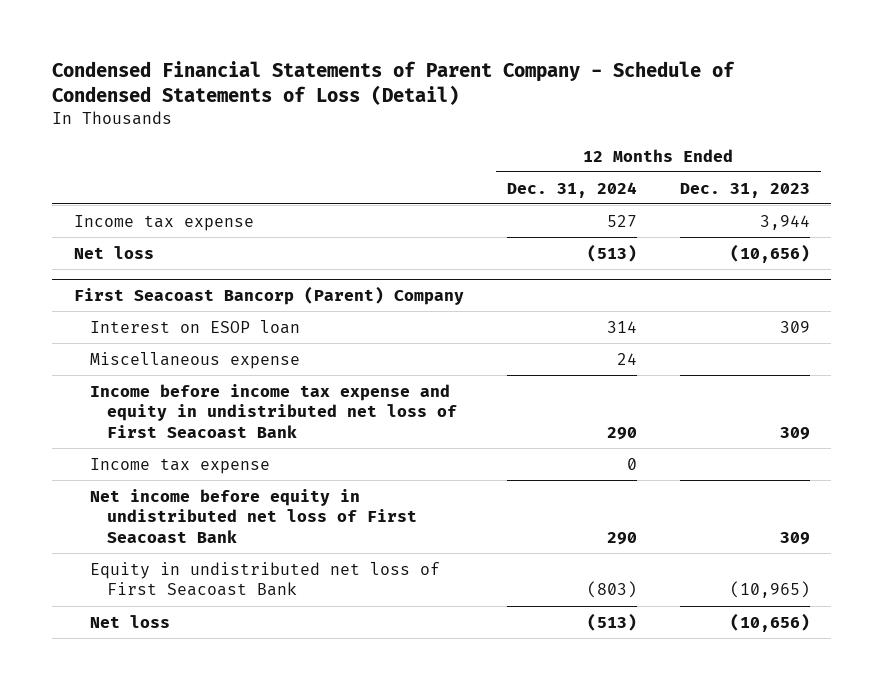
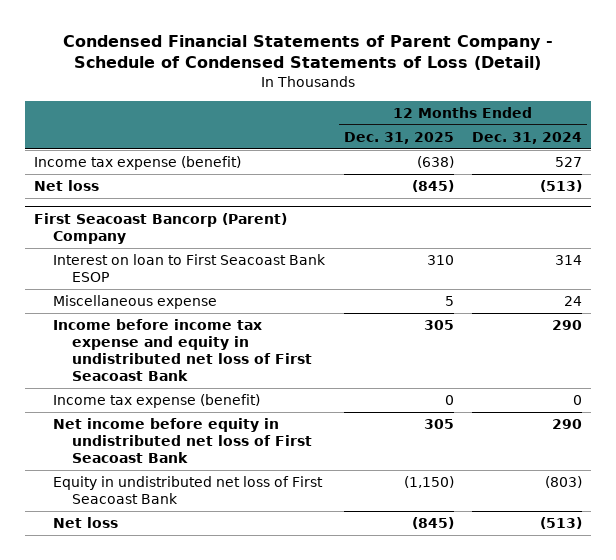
- | 12 Months Ended Dec. 31, 2024 | 12 Months Ended Dec. 31, 2023
+ | 12 Months Ended Dec. 31, 2025 | 12 Months Ended Dec. 31, 2024
- Income tax expense | 527 | 3,944
+ Income tax expense (benefit) | (638) | 527
@ First Seacoast Bancorp (Parent) Company
- Interest on ESOP loan | 314 | 309
+ Interest on loan to First Seacoast Bank ESOP | 310 | 314
- Income tax expense | 0 |
+ Income tax expense (benefit) | 0 | 0

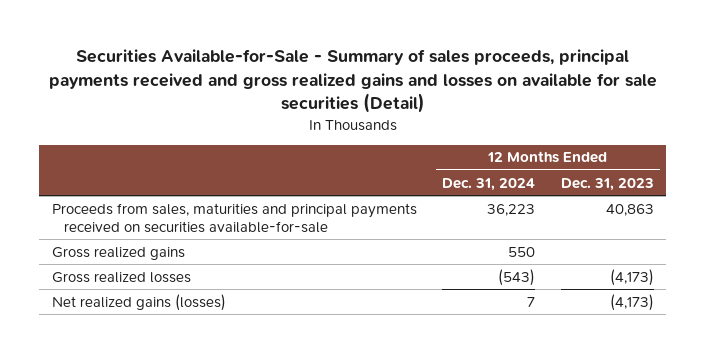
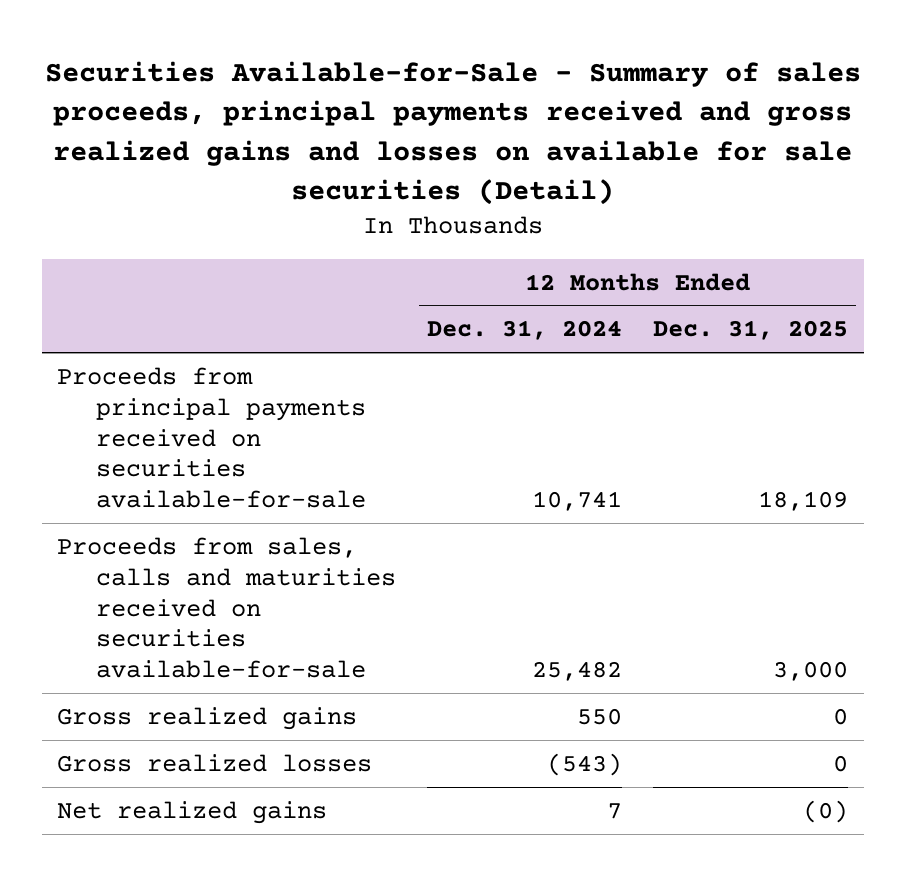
- | 12 Months Ended Dec. 31, 2024 | 12 Months Ended Dec. 31, 2023
+ | 12 Months Ended Dec. 31, 2024 | 12 Months Ended Dec. 31, 2025
- Proceeds from sales, maturities and principal payments received on securities available-for-sale | 36,223 | 40,863
+ Proceeds from principal payments received on securities available-for-sale | 10,741 | 18,109
+ Proceeds from sales, calls and maturities received on securities available-for-sale | 25,482 | 3,000
- Net realized gains (losses) | 7 | (4,173)
+ Net realized gains | 7 | (0)

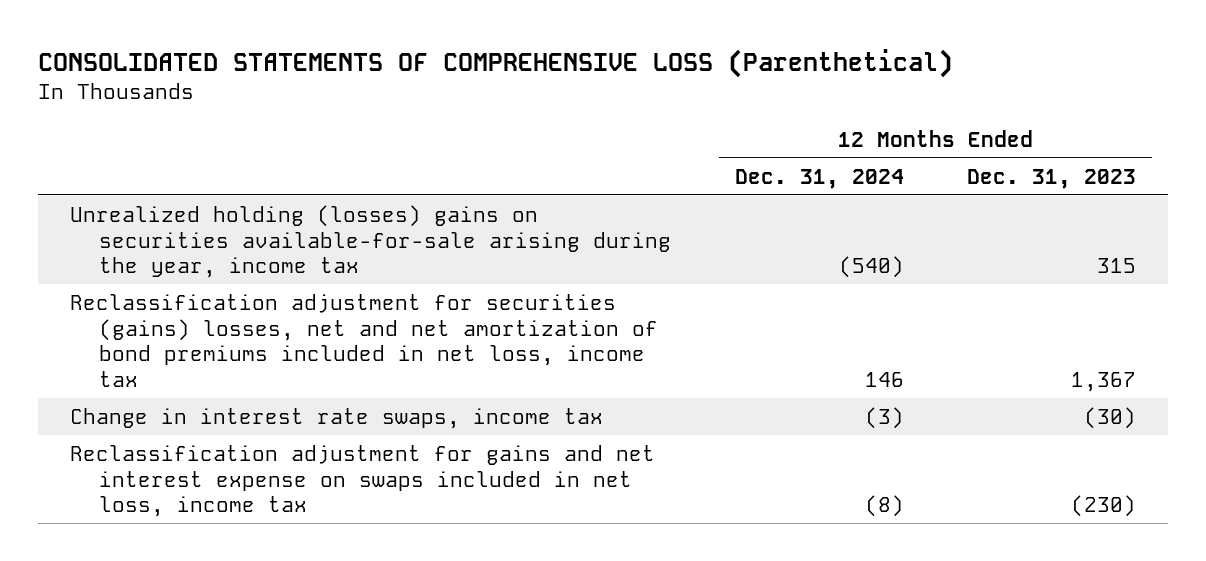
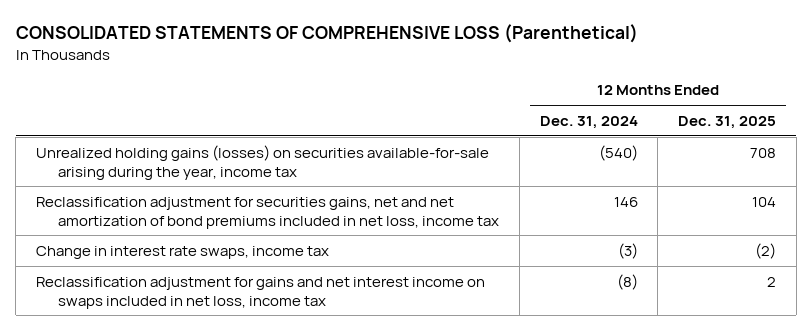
- | 12 Months Ended Dec. 31, 2024 | 12 Months Ended Dec. 31, 2023
+ | 12 Months Ended Dec. 31, 2024 | 12 Months Ended Dec. 31, 2025
- Unrealized holding (losses) gains on securities available-for-sale arising during the year, income tax | (540) | 315
- Reclassification adjustment for securities (gains) losses, net and net amortization of bond premiums included in net loss, income tax | 146 | 1,367
+ Unrealized holding gains (losses) on securities available-for-sale arising during the year, income tax | (540) | 708
+ Reclassification adjustment for securities gains, net and net amortization of bond premiums included in net loss, income tax | 146 | 104
- Reclassification adjustment for gains and net interest expense on swaps included in net loss, income tax | (8) | (230)
+ Reclassification adjustment for gains and net interest income on swaps included in net loss, income tax | (8) | 2

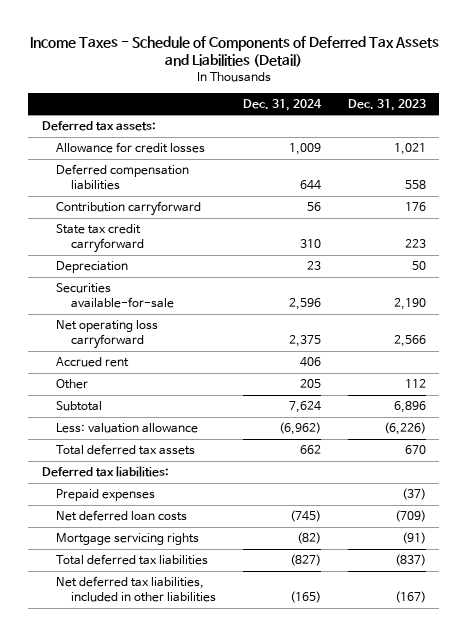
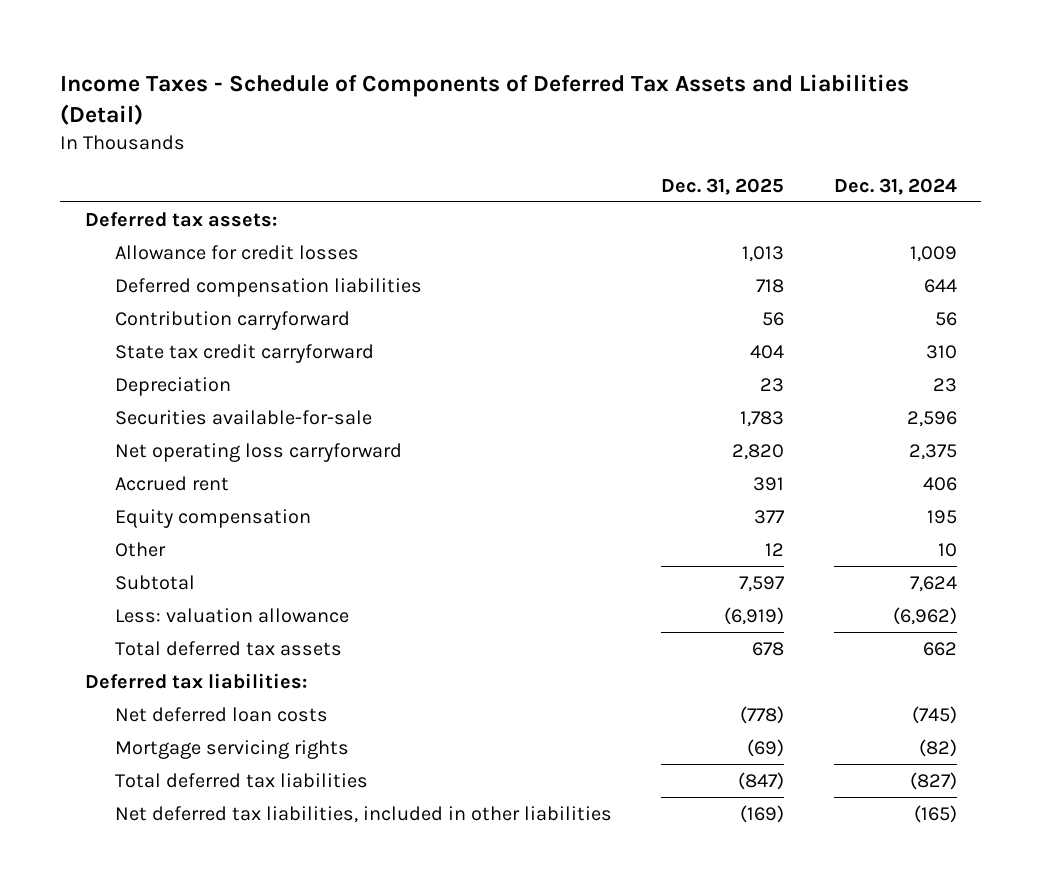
- | Dec. 31, 2024 | Dec. 31, 2023
+ | Dec. 31, 2025 | Dec. 31, 2024
- Other | 205 | 112
+ Equity compensation | 377 | 195
+ Other | 12 | 10
- Prepaid expenses | | (37)

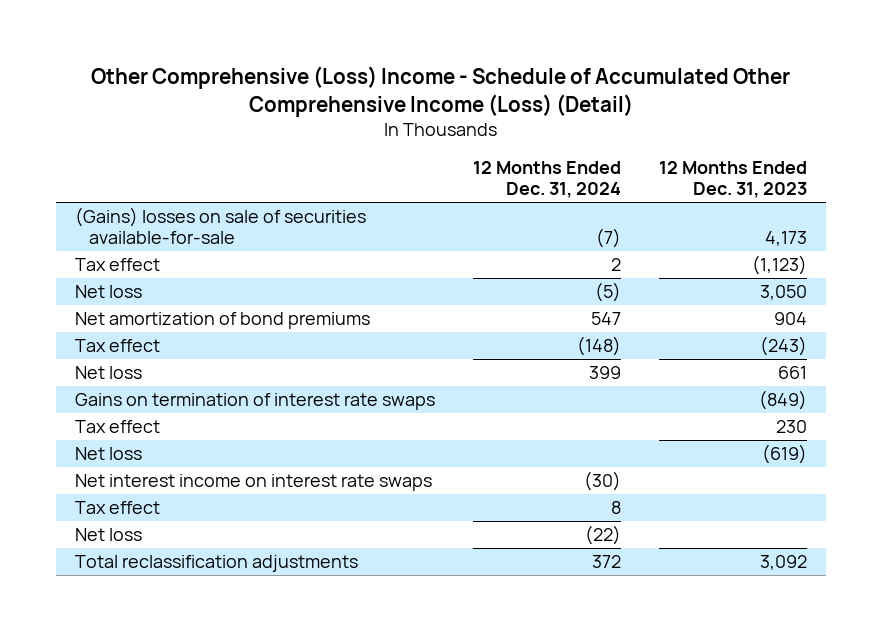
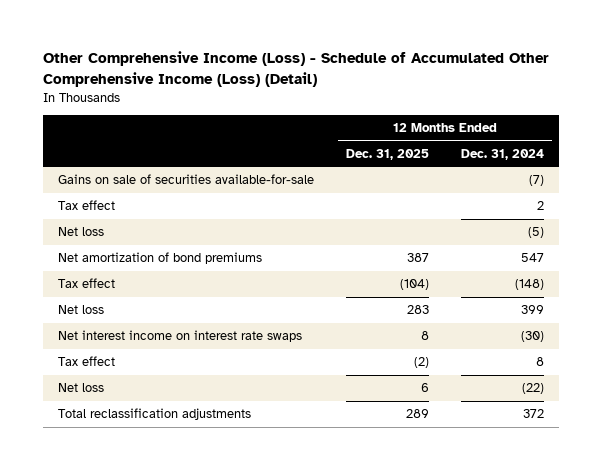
- Other Comprehensive (Loss) Income - Schedule of Accumulated Other Comprehensive Income (Loss) (Detail)
+ Other Comprehensive Income (Loss) - Schedule of Accumulated Other Comprehensive Income (Loss) (Detail)
- | 12 Months Ended Dec. 31, 2024 | 12 Months Ended Dec. 31, 2023
+ | 12 Months Ended Dec. 31, 2025 | 12 Months Ended Dec. 31, 2024
- (Gains) losses on sale of securities available-for-sale | (7) | 4,173
+ Gains on sale of securities available-for-sale | | (7)
- Gains on termination of interest rate swaps | | (849)
- Tax effect | | 230
- Net loss | | (619)

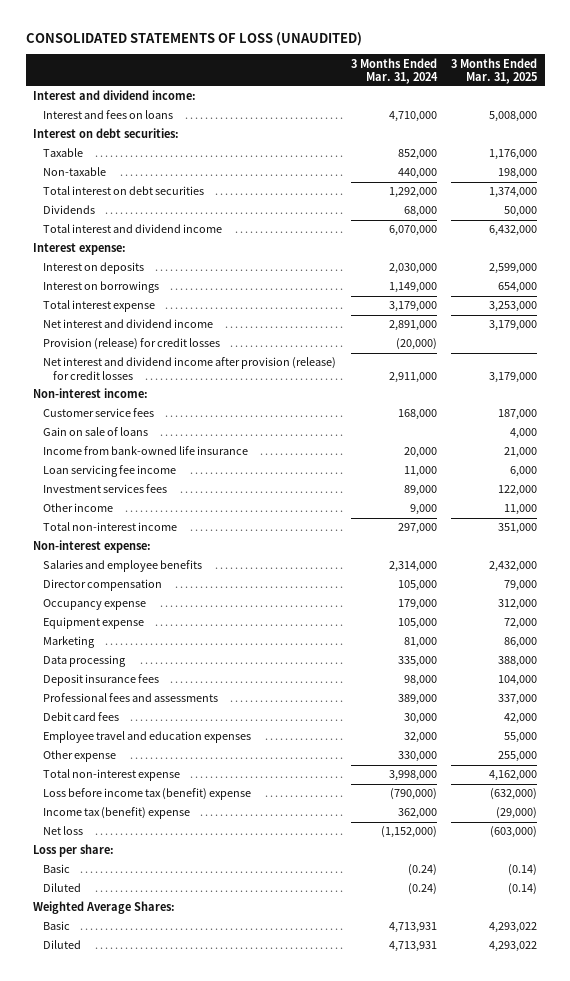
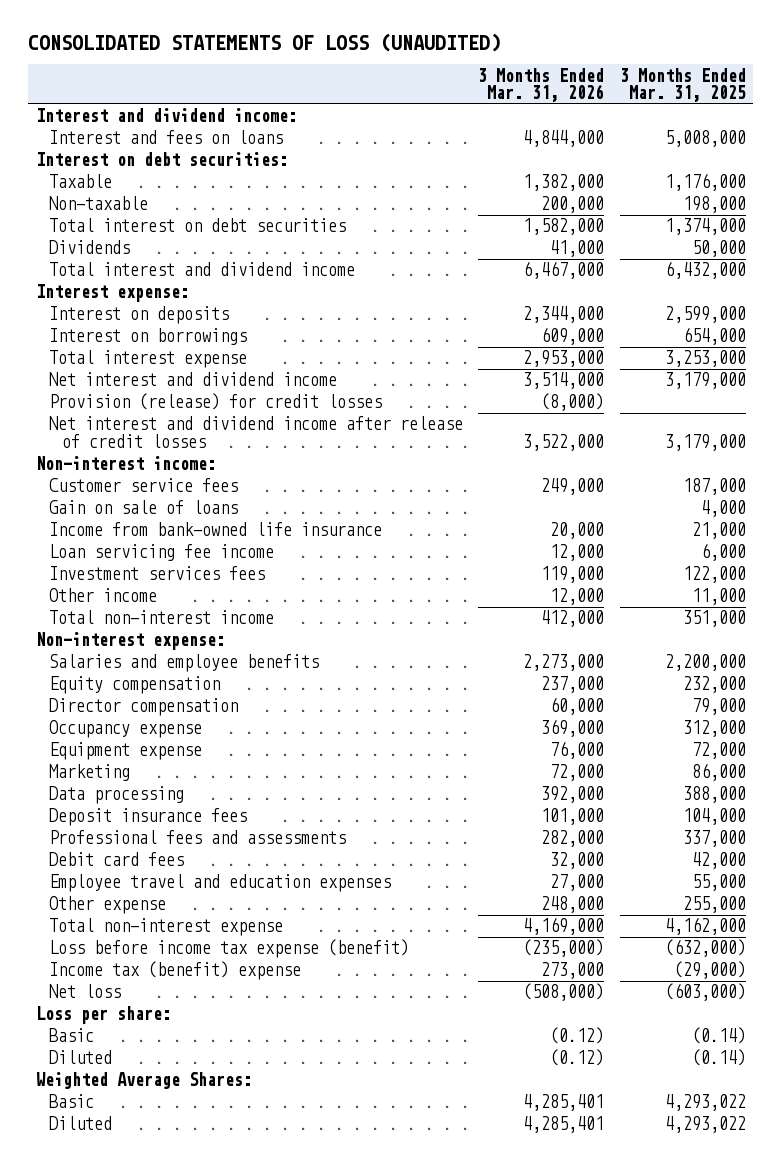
- | 3 Months Ended Mar. 31, 2024 | 3 Months Ended Mar. 31, 2025
+ | 3 Months Ended Mar. 31, 2026 | 3 Months Ended Mar. 31, 2025
- Net interest and dividend income after provision (release) for credit losses | 2,911,000 | 3,179,000
+ Net interest and dividend income after release of credit losses | 3,522,000 | 3,179,000
- Salaries and employee benefits | 2,314,000 | 2,432,000
+ Salaries and employee benefits | 2,273,000 | 2,200,000
+ Equity compensation | 237,000 | 232,000
- Loss before income tax (benefit) expense | (790,000) | (632,000)
+ Loss before income tax expense (benefit) | (235,000) | (632,000)

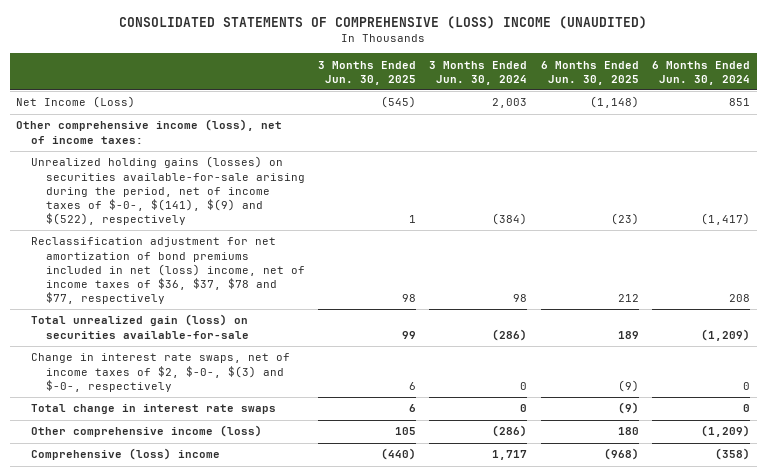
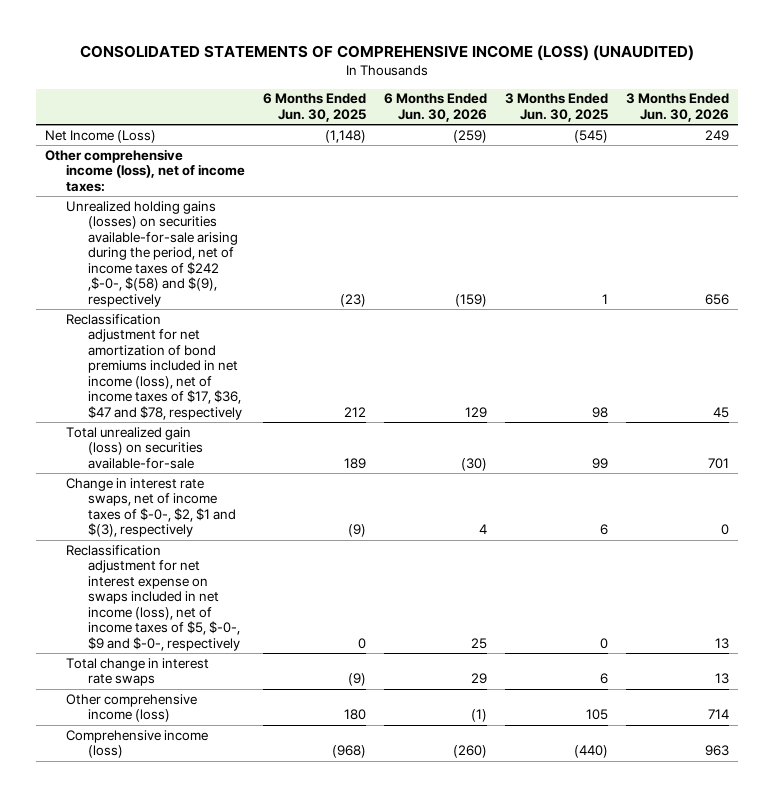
- CONSOLIDATED STATEMENTS OF COMPREHENSIVE (LOSS) INCOME (UNAUDITED)
+ CONSOLIDATED STATEMENTS OF COMPREHENSIVE INCOME (LOSS) (UNAUDITED)
- | 3 Months Ended Jun. 30, 2025 | 3 Months Ended Jun. 30, 2024 | 6 Months Ended Jun. 30, 2025 | 6 Months Ended Jun. 30, 2024
+ | 6 Months Ended Jun. 30, 2025 | 6 Months Ended Jun. 30, 2026 | 3 Months Ended Jun. 30, 2025 | 3 Months Ended Jun. 30, 2026
- Unrealized holding gains (losses) on securities available-for-sale arising during the period, net of income taxes of $-0-, $(141), $(9) and $(522), respectively | 1 | (384) | (23) | (1,417)
- Reclassification adjustment for net amortization of bond premiums included in net (loss) income, net of income taxes of $36, $37, $78 and $77, respectively | 98 | 98 | 212 | 208
+ Unrealized holding gains (losses) on securities available-for-sale arising during the period, net of income taxes of $242 ,$-0-, $(58) and $(9), respectively | (23) | (159) | 1 | 656
+ Reclassification adjustment for net amortization of bond premiums included in net income (loss), net of income taxes of $17, $36, $47 and $78, respectively | 212 | 129 | 98 | 45
- Change in interest rate swaps, net of income taxes of $2, $-0-, $(3) and $-0-, respectively | 6 | 0 | (9) | 0
+ Change in interest rate swaps, net of income taxes of $-0-, $2, $1 and $(3), respectively | (9) | 4 | 6 | 0
+ Reclassification adjustment for net interest expense on swaps included in net income (loss), net of income taxes of $5, $-0-, $9 and $-0-, respectively | 0 | 25 | 0 | 13
- Comprehensive (loss) income | (440) | 1,717 | (968) | (358)
+ Comprehensive income (loss) | (968) | (260) | (440) | 963

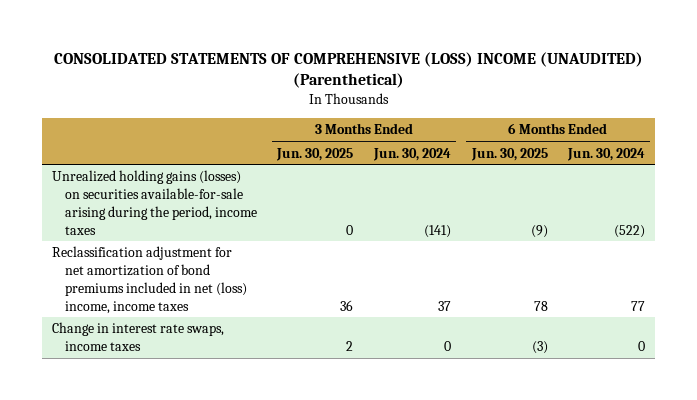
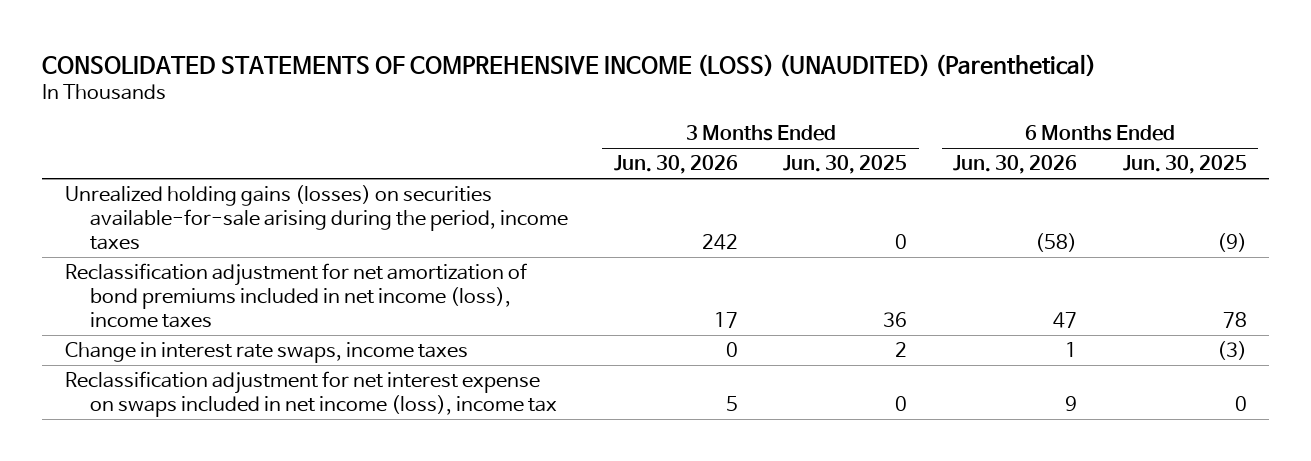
- CONSOLIDATED STATEMENTS OF COMPREHENSIVE (LOSS) INCOME (UNAUDITED) (Parenthetical)
+ CONSOLIDATED STATEMENTS OF COMPREHENSIVE INCOME (LOSS) (UNAUDITED) (Parenthetical)
- | 3 Months Ended Jun. 30, 2025 | 3 Months Ended Jun. 30, 2024 | 6 Months Ended Jun. 30, 2025 | 6 Months Ended Jun. 30, 2024
+ | 3 Months Ended Jun. 30, 2026 | 3 Months Ended Jun. 30, 2025 | 6 Months Ended Jun. 30, 2026 | 6 Months Ended Jun. 30, 2025
- Reclassification adjustment for net amortization of bond premiums included in net (loss) income, income taxes | 36 | 37 | 78 | 77
+ Reclassification adjustment for net amortization of bond premiums included in net income (loss), income taxes | 17 | 36 | 47 | 78
+ Reclassification adjustment for net interest expense on swaps included in net income (loss), income tax | 5 | 0 | 9 | 0

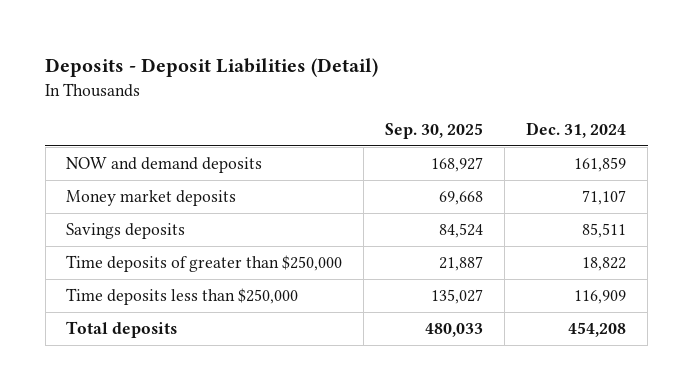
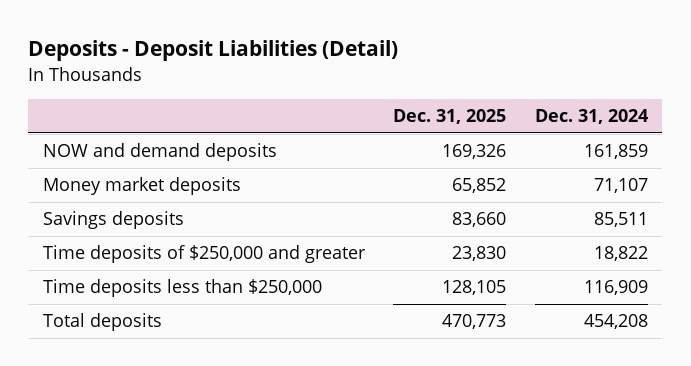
- | Sep. 30, 2025 | Dec. 31, 2024
+ | Dec. 31, 2025 | Dec. 31, 2024
- Time deposits of greater than $250,000 | 21,887 | 18,822
+ Time deposits of $250,000 and greater | 23,830 | 18,822

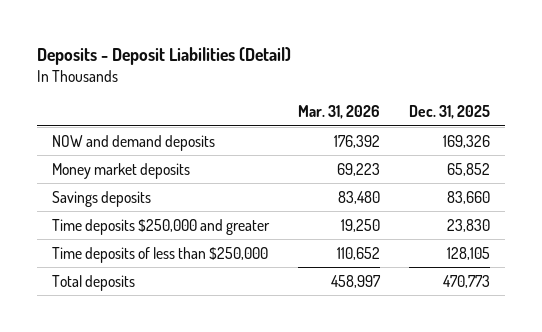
- | Dec. 31, 2025 | Dec. 31, 2024
+ | Mar. 31, 2026 | Dec. 31, 2025
- Time deposits of $250,000 and greater | 23,830 | 18,822
- Time deposits less than $250,000 | 128,105 | 116,909
+ Time deposits $250,000 and greater | 19,250 | 23,830
+ Time deposits of less than $250,000 | 110,652 | 128,105

